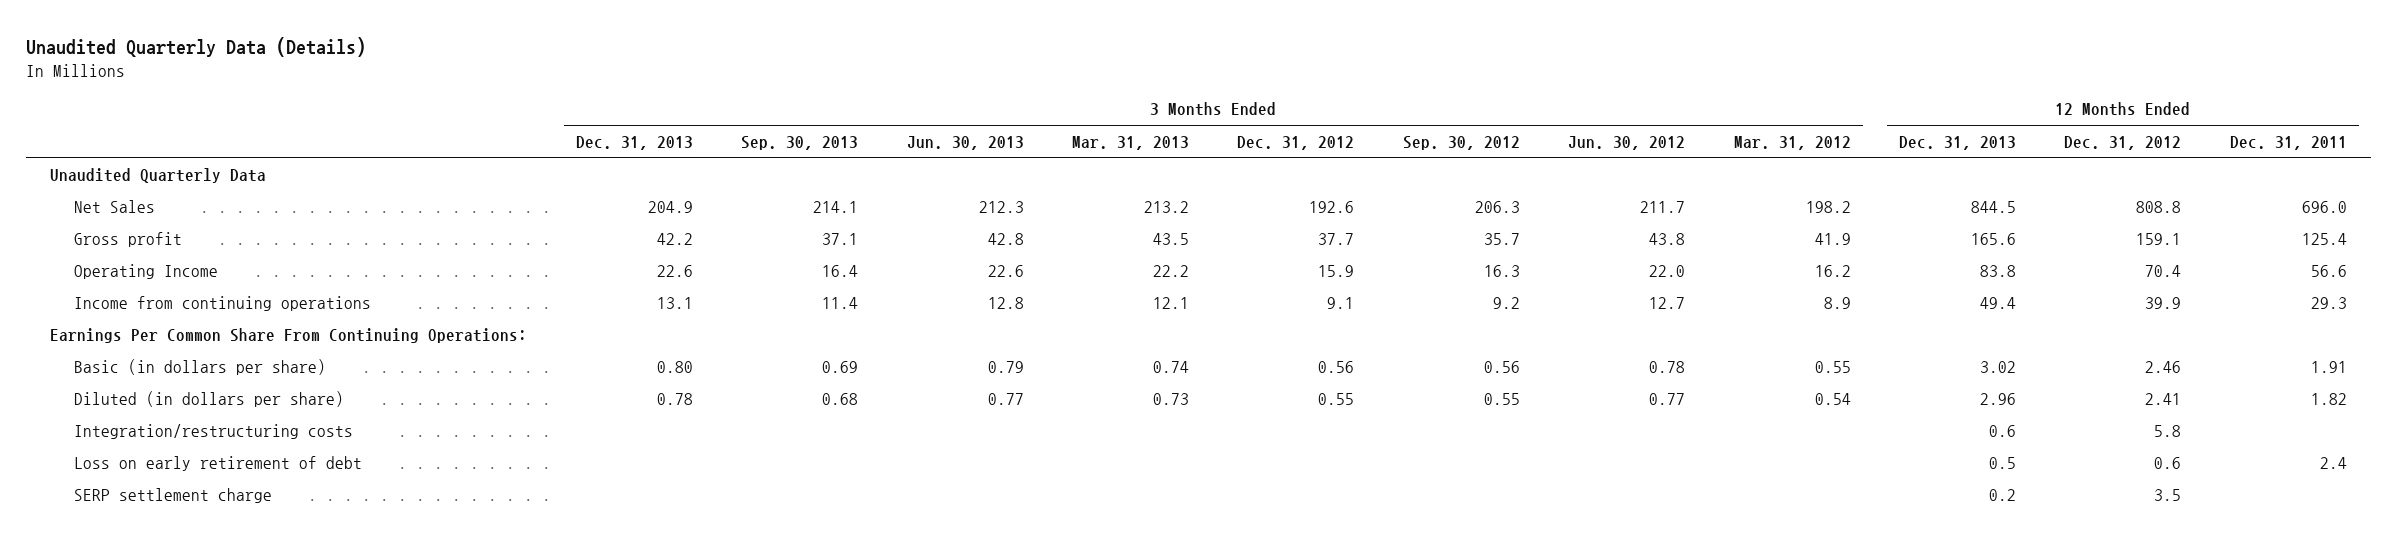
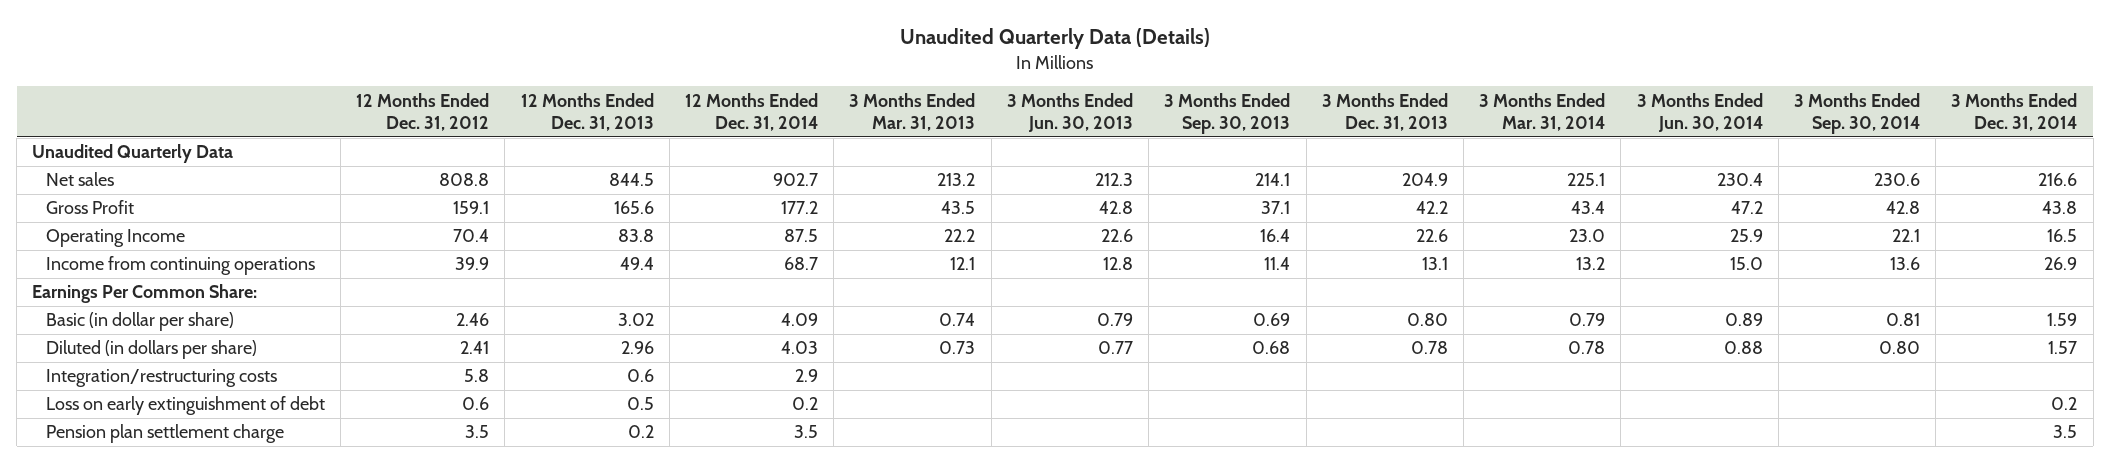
- | 3 Months Ended Dec. 31, 2013 | 3 Months Ended Sep. 30, 2013 | 3 Months Ended Jun. 30, 2013 | 3 Months Ended Mar. 31, 2013 | 3 Months Ended Dec. 31, 2012 | 3 Months Ended Sep. 30, 2012 | 3 Months Ended Jun. 30, 2012 | 3 Months Ended Mar. 31, 2012 | 12 Months Ended Dec. 31, 2013 | 12 Months Ended Dec. 31, 2012 | 12 Months Ended Dec. 31, 2011
+ | 12 Months Ended Dec. 31, 2012 | 12 Months Ended Dec. 31, 2013 | 12 Months Ended Dec. 31, 2014 | 3 Months Ended Mar. 31, 2013 | 3 Months Ended Jun. 30, 2013 | 3 Months Ended Sep. 30, 2013 | 3 Months Ended Dec. 31, 2013 | 3 Months Ended Mar. 31, 2014 | 3 Months Ended Jun. 30, 2014 | 3 Months Ended Sep. 30, 2014 | 3 Months Ended Dec. 31, 2014
- Net Sales | 204.9 | 214.1 | 212.3 | 213.2 | 192.6 | 206.3 | 211.7 | 198.2 | 844.5 | 808.8 | 696.0
- Gross profit | 42.2 | 37.1 | 42.8 | 43.5 | 37.7 | 35.7 | 43.8 | 41.9 | 165.6 | 159.1 | 125.4
+ Net sales | 808.8 | 844.5 | 902.7 | 213.2 | 212.3 | 214.1 | 204.9 | 225.1 | 230.4 | 230.6 | 216.6
+ Gross Profit | 159.1 | 165.6 | 177.2 | 43.5 | 42.8 | 37.1 | 42.2 | 43.4 | 47.2 | 42.8 | 43.8
- Earnings Per Common Share From Continuing Operations:
- Basic (in dollars per share) | 0.80 | 0.69 | 0.79 | 0.74 | 0.56 | 0.56 | 0.78 | 0.55 | 3.02 | 2.46 | 1.91
+ Earnings Per Common Share:
+ Basic (in dollar per share) | 2.46 | 3.02 | 4.09 | 0.74 | 0.79 | 0.69 | 0.80 | 0.79 | 0.89 | 0.81 | 1.59
- Loss on early retirement of debt | | | | | | | | | 0.5 | 0.6 | 2.4
- SERP settlement charge | | | | | | | | | 0.2 | 3.5 |
+ Loss on early extinguishment of debt | 0.6 | 0.5 | 0.2 | | | | | | | | 0.2
+ Pension plan settlement charge | 3.5 | 0.2 | 3.5 | | | | | | | | 3.5

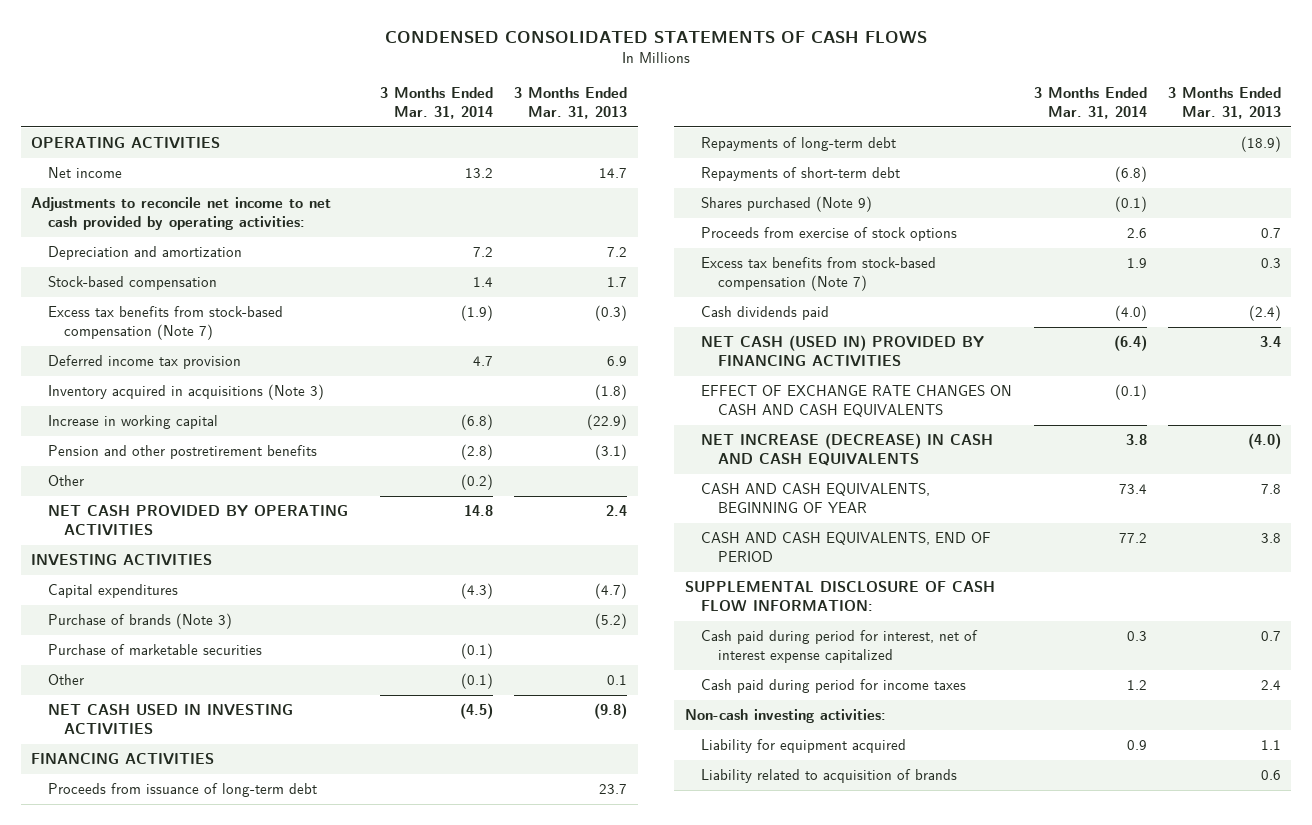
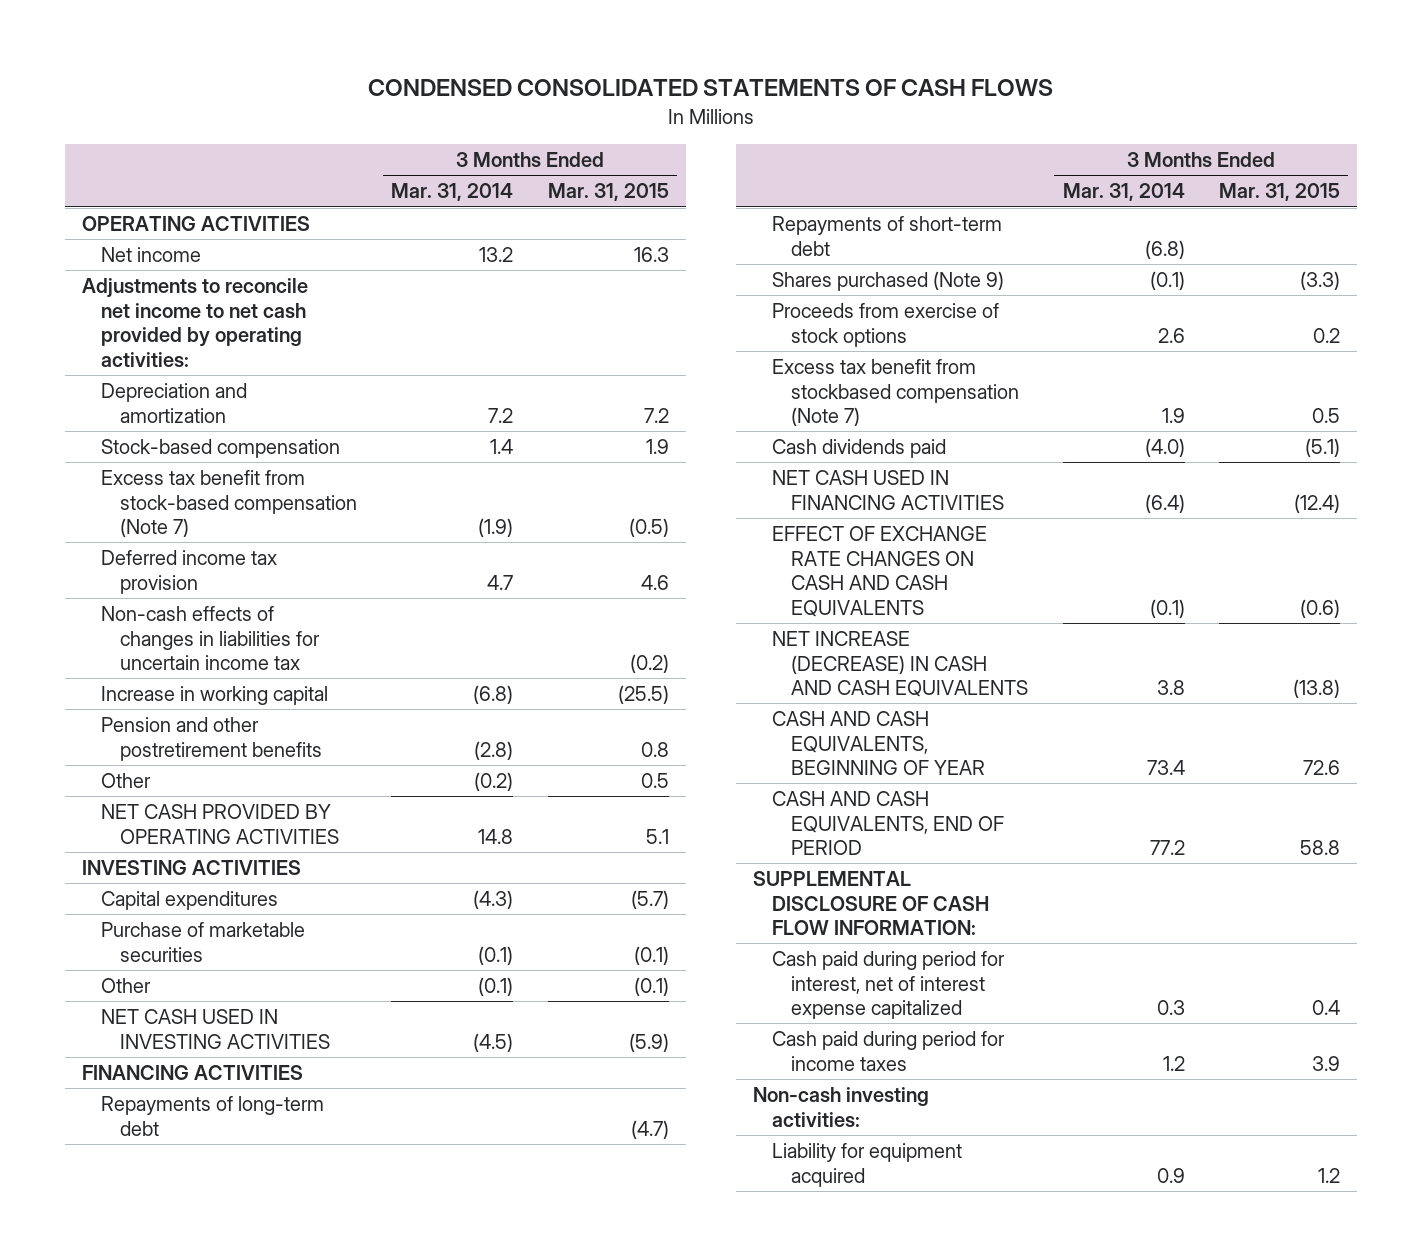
- | 3 Months Ended Mar. 31, 2014 | 3 Months Ended Mar. 31, 2013
+ | 3 Months Ended Mar. 31, 2014 | 3 Months Ended Mar. 31, 2015
- Excess tax benefits from stock-based compensation (Note 7) | (1.9) | (0.3)
+ Excess tax benefit from stock-based compensation (Note 7) | (1.9) | (0.5)
- Inventory acquired in acquisitions (Note 3) | | (1.8)
+ Non-cash effects of changes in liabilities for uncertain income tax | | (0.2)
- Purchase of brands (Note 3) | | (5.2)
- Proceeds from issuance of long-term debt | | 23.7
- Excess tax benefits from stock-based compensation (Note 7) | 1.9 | 0.3
+ Excess tax benefit from stockbased compensation (Note 7) | 1.9 | 0.5
- NET CASH (USED IN) PROVIDED BY FINANCING ACTIVITIES | (6.4) | 3.4
+ NET CASH USED IN FINANCING ACTIVITIES | (6.4) | (12.4)
- Liability related to acquisition of brands | | 0.6

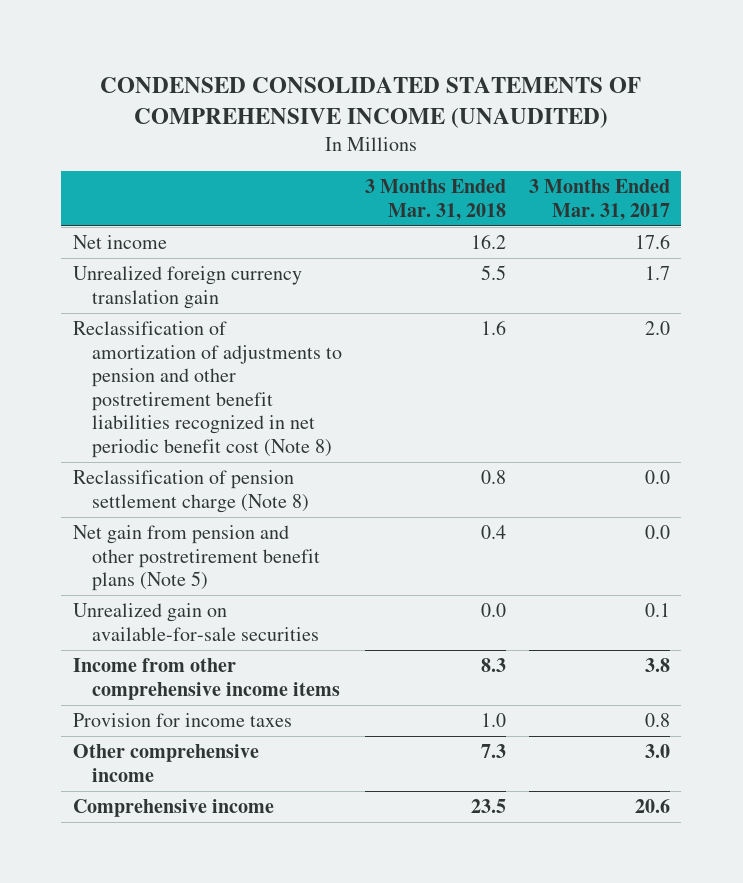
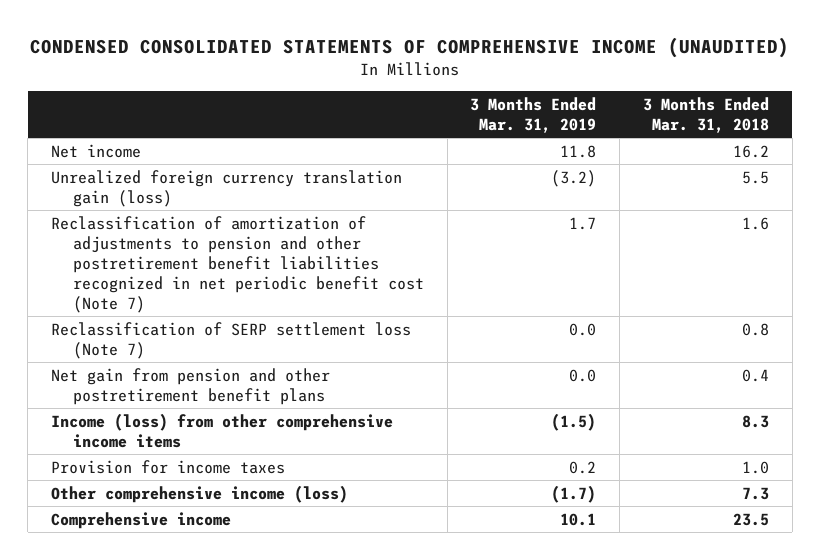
- | 3 Months Ended Mar. 31, 2018 | 3 Months Ended Mar. 31, 2017
+ | 3 Months Ended Mar. 31, 2019 | 3 Months Ended Mar. 31, 2018
- Unrealized foreign currency translation gain | 5.5 | 1.7
- Reclassification of amortization of adjustments to pension and other postretirement benefit liabilities recognized in net periodic benefit cost (Note 8) | 1.6 | 2.0
- Reclassification of pension settlement charge (Note 8) | 0.8 | 0.0
- Net gain from pension and other postretirement benefit plans (Note 5) | 0.4 | 0.0
- Unrealized gain on available-for-sale securities | 0.0 | 0.1
- Income from other comprehensive income items | 8.3 | 3.8
+ Unrealized foreign currency translation gain (loss) | (3.2) | 5.5
+ Reclassification of amortization of adjustments to pension and other postretirement benefit liabilities recognized in net periodic benefit cost (Note 7) | 1.7 | 1.6
+ Reclassification of SERP settlement loss (Note 7) | 0.0 | 0.8
+ Net gain from pension and other postretirement benefit plans | 0.0 | 0.4
+ Income (loss) from other comprehensive income items | (1.5) | 8.3
- Other comprehensive income | 7.3 | 3.0
+ Other comprehensive income (loss) | (1.7) | 7.3

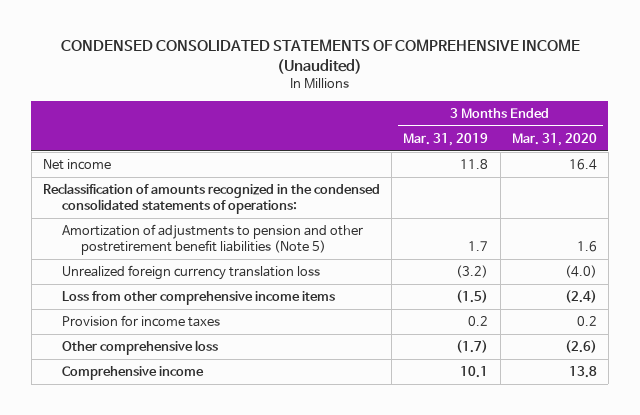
- CONDENSED CONSOLIDATED STATEMENTS OF COMPREHENSIVE INCOME (UNAUDITED)
+ CONDENSED CONSOLIDATED STATEMENTS OF COMPREHENSIVE INCOME (Unaudited)
- | 3 Months Ended Mar. 31, 2019 | 3 Months Ended Mar. 31, 2018
+ | 3 Months Ended Mar. 31, 2019 | 3 Months Ended Mar. 31, 2020
- Unrealized foreign currency translation gain (loss) | (3.2) | 5.5
- Reclassification of amortization of adjustments to pension and other postretirement benefit liabilities recognized in net periodic benefit cost (Note 7) | 1.7 | 1.6
- Reclassification of SERP settlement loss (Note 7) | 0.0 | 0.8
- Net gain from pension and other postretirement benefit plans | 0.0 | 0.4
- Income (loss) from other comprehensive income items | (1.5) | 8.3
+ Reclassification of amounts recognized in the condensed consolidated statements of operations:
+ Amortization of adjustments to pension and other postretirement benefit liabilities (Note 5) | 1.7 | 1.6
+ Unrealized foreign currency translation loss | (3.2) | (4.0)
+ Loss from other comprehensive income items | (1.5) | (2.4)
- Other comprehensive income (loss) | (1.7) | 7.3
+ Other comprehensive loss | (1.7) | (2.6)

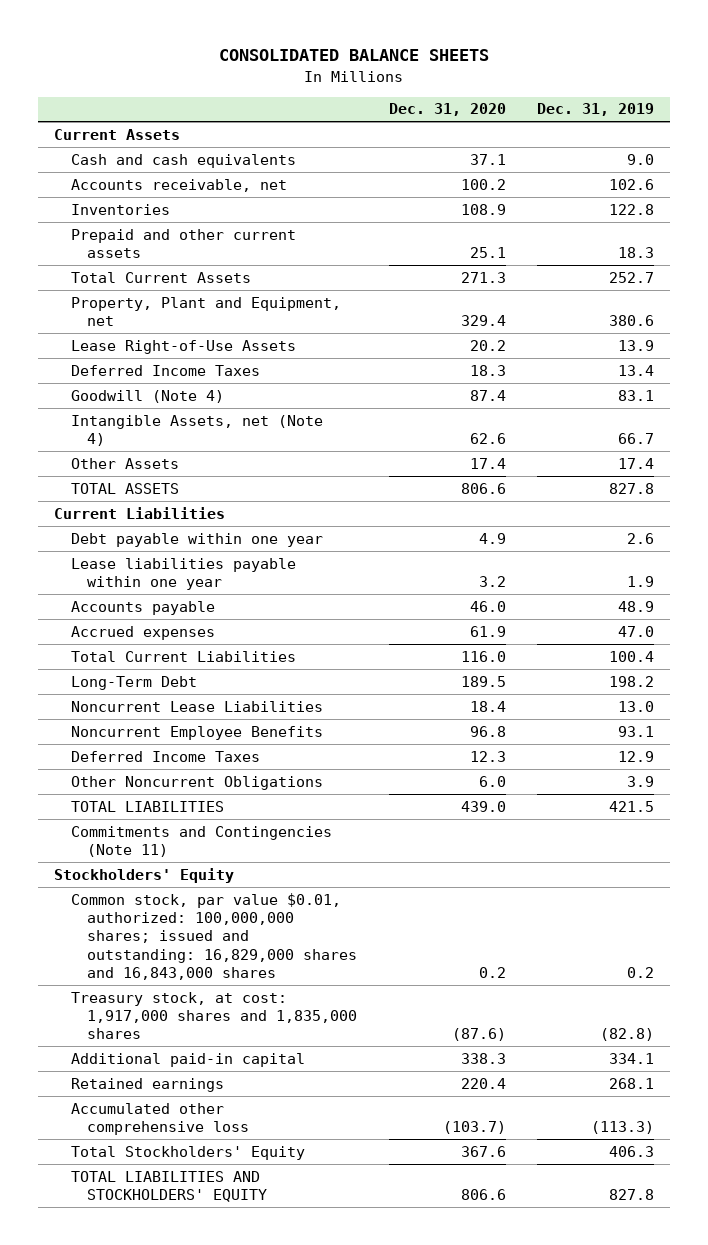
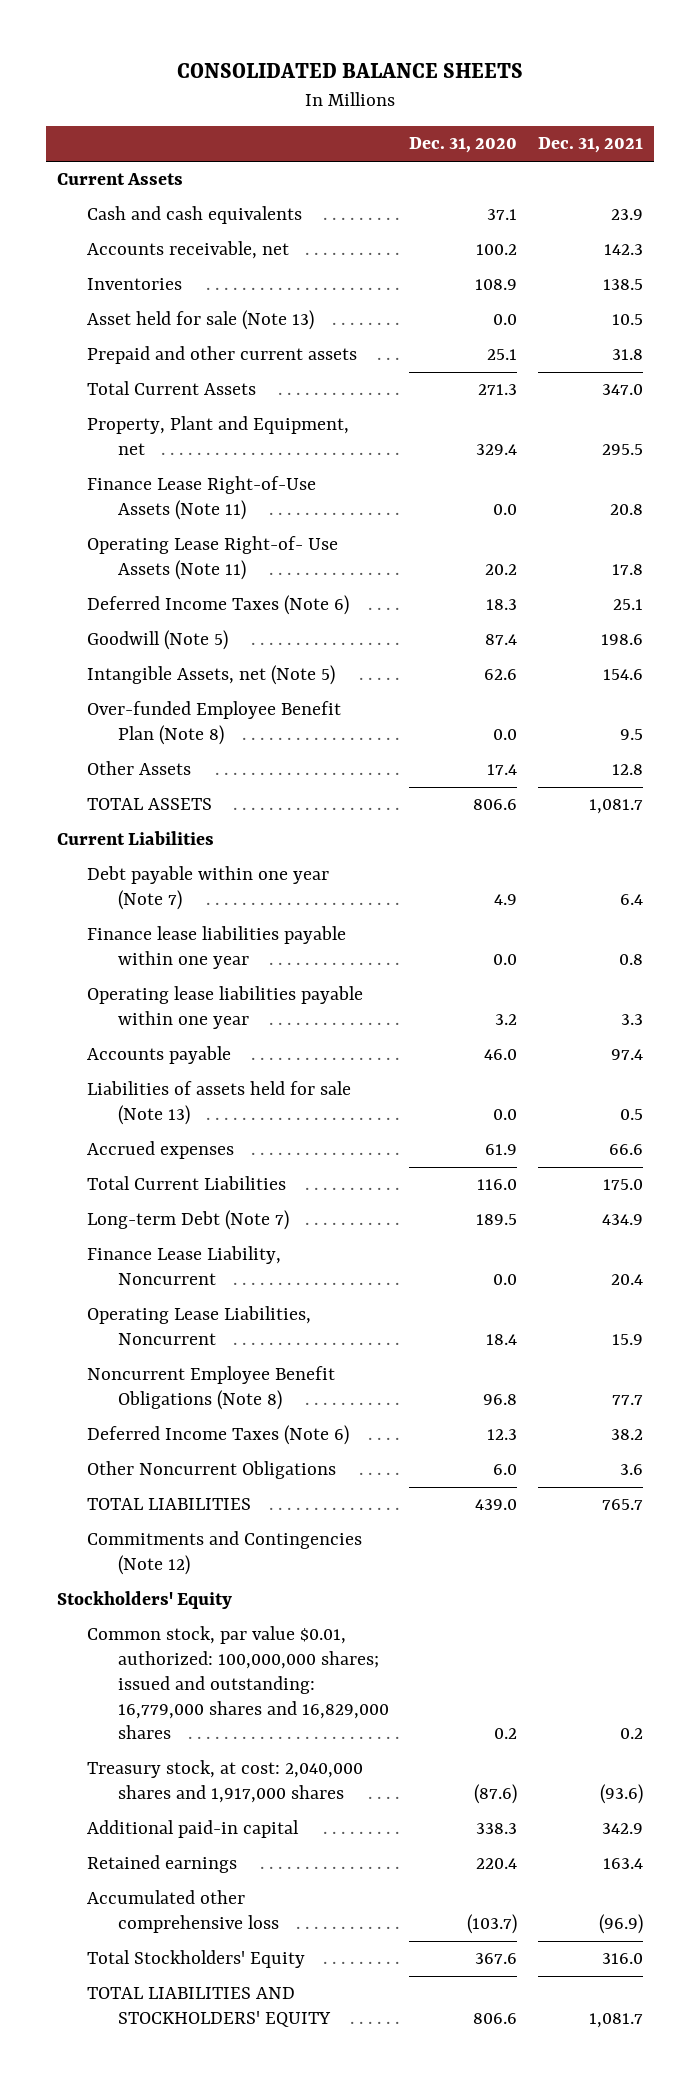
- | Dec. 31, 2020 | Dec. 31, 2019
+ | Dec. 31, 2020 | Dec. 31, 2021
+ Asset held for sale (Note 13) | 0.0 | 10.5
- Lease Right-of-Use Assets | 20.2 | 13.9
- Deferred Income Taxes | 18.3 | 13.4
- Goodwill (Note 4) | 87.4 | 83.1
- Intangible Assets, net (Note 4) | 62.6 | 66.7
+ Finance Lease Right-of-Use Assets (Note 11) | 0.0 | 20.8
+ Operating Lease Right-of- Use Assets (Note 11) | 20.2 | 17.8
+ Deferred Income Taxes (Note 6) | 18.3 | 25.1
+ Goodwill (Note 5) | 87.4 | 198.6
+ Intangible Assets, net (Note 5) | 62.6 | 154.6
+ Over-funded Employee Benefit Plan (Note 8) | 0.0 | 9.5
- Debt payable within one year | 4.9 | 2.6
- Lease liabilities payable within one year | 3.2 | 1.9
+ Debt payable within one year (Note 7) | 4.9 | 6.4
+ Finance lease liabilities payable within one year | 0.0 | 0.8
+ Operating lease liabilities payable within one year | 3.2 | 3.3
+ Liabilities of assets held for sale (Note 13) | 0.0 | 0.5
- Long-Term Debt | 189.5 | 198.2
- Noncurrent Lease Liabilities | 18.4 | 13.0
- Noncurrent Employee Benefits | 96.8 | 93.1
- Deferred Income Taxes | 12.3 | 12.9
+ Long-term Debt (Note 7) | 189.5 | 434.9
+ Finance Lease Liability, Noncurrent | 0.0 | 20.4
+ Operating Lease Liabilities, Noncurrent | 18.4 | 15.9
+ Noncurrent Employee Benefit Obligations (Note 8) | 96.8 | 77.7
+ Deferred Income Taxes (Note 6) | 12.3 | 38.2
- Commitments and Contingencies (Note 11)
+ Commitments and Contingencies (Note 12)
- Common stock, par value $0.01, authorized: 100,000,000 shares; issued and outstanding: 16,829,000 shares and 16,843,000 shares | 0.2 | 0.2
- Treasury stock, at cost: 1,917,000 shares and 1,835,000 shares | (87.6) | (82.8)
+ Common stock, par value $0.01, authorized: 100,000,000 shares; issued and outstanding: 16,779,000 shares and 16,829,000 shares | 0.2 | 0.2
+ Treasury stock, at cost: 2,040,000 shares and 1,917,000 shares | (87.6) | (93.6)

